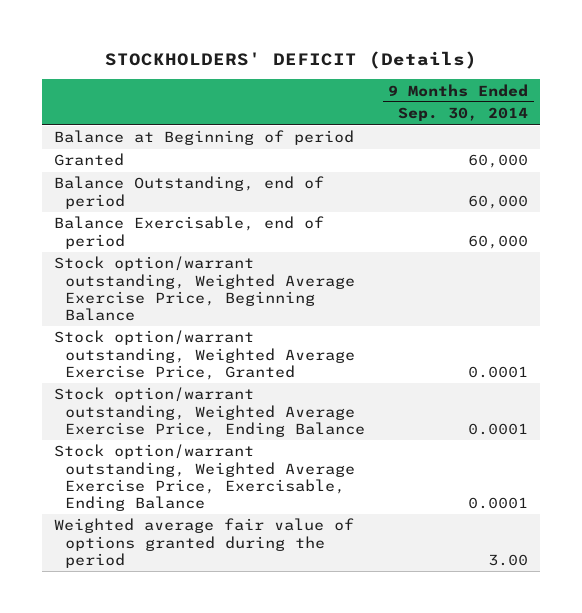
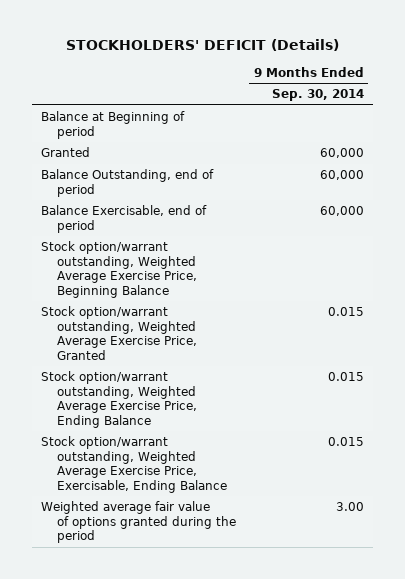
- Stock option/warrant outstanding, Weighted Average Exercise Price, Granted | 0.0001
- Stock option/warrant outstanding, Weighted Average Exercise Price, Ending Balance | 0.0001
- Stock option/warrant outstanding, Weighted Average Exercise Price, Exercisable, Ending Balance | 0.0001
+ Stock option/warrant outstanding, Weighted Average Exercise Price, Granted | 0.015
+ Stock option/warrant outstanding, Weighted Average Exercise Price, Ending Balance | 0.015
+ Stock option/warrant outstanding, Weighted Average Exercise Price, Exercisable, Ending Balance | 0.015

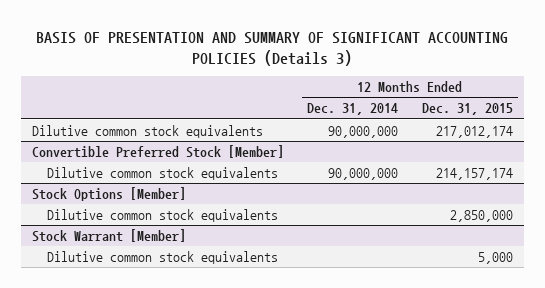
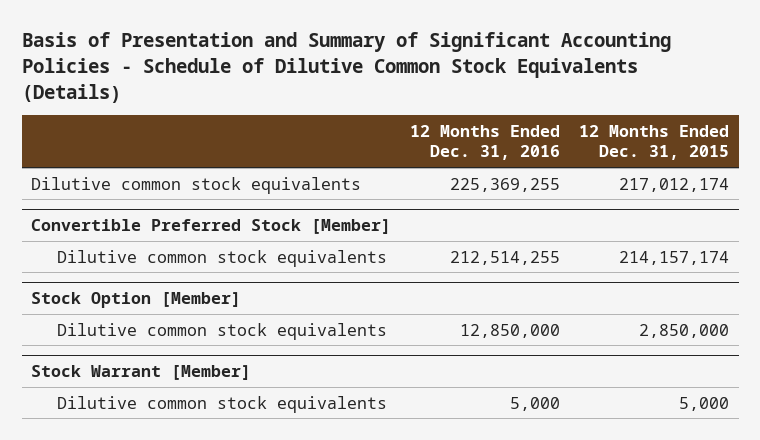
- BASIS OF PRESENTATION AND SUMMARY OF SIGNIFICANT ACCOUNTING POLICIES (Details 3)
+ Basis of Presentation and Summary of Significant Accounting Policies - Schedule of Dilutive Common Stock Equivalents (Details)
- | 12 Months Ended Dec. 31, 2014 | 12 Months Ended Dec. 31, 2015
+ | 12 Months Ended Dec. 31, 2016 | 12 Months Ended Dec. 31, 2015
- Stock Options [Member]
+ Stock Option [Member]

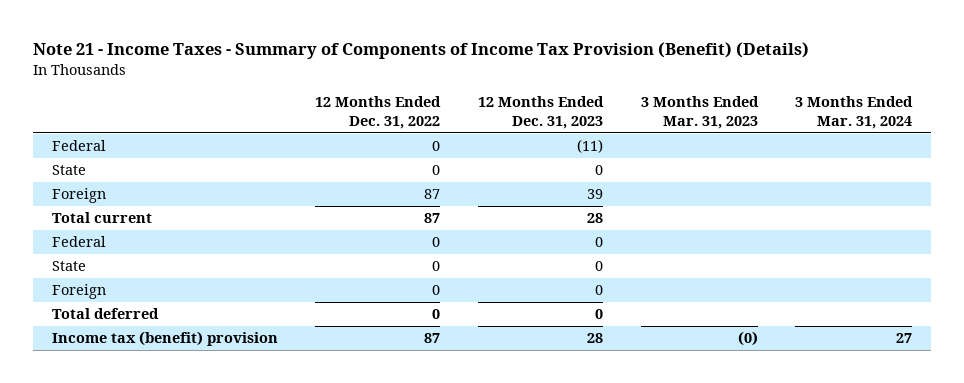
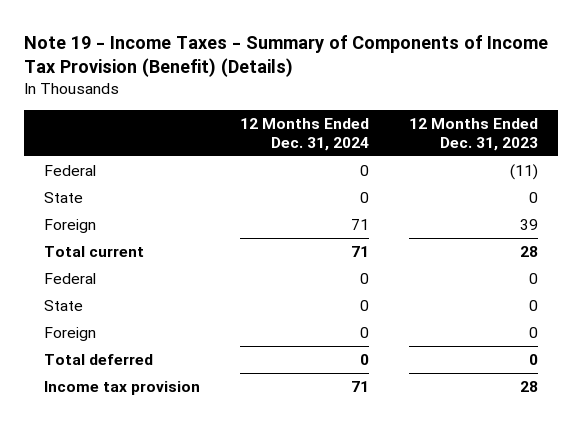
- Note 21 - Income Taxes - Summary of Components of Income Tax Provision (Benefit) (Details)
+ Note 19 - Income Taxes - Summary of Components of Income Tax Provision (Benefit) (Details)
- | 12 Months Ended Dec. 31, 2022 | 12 Months Ended Dec. 31, 2023 | 3 Months Ended Mar. 31, 2023 | 3 Months Ended Mar. 31, 2024
+ | 12 Months Ended Dec. 31, 2024 | 12 Months Ended Dec. 31, 2023
- Income tax (benefit) provision | 87 | 28 | (0) | 27
+ Income tax provision | 71 | 28

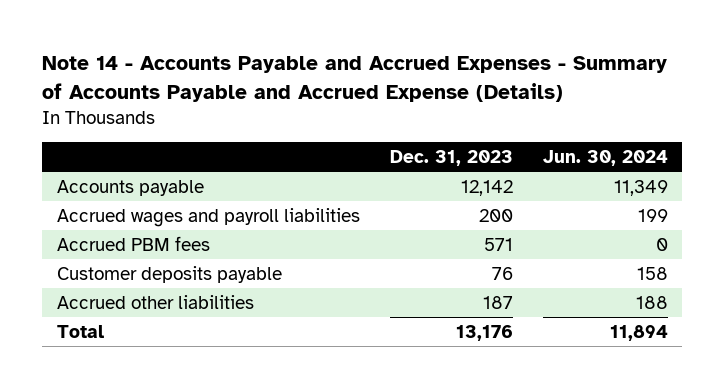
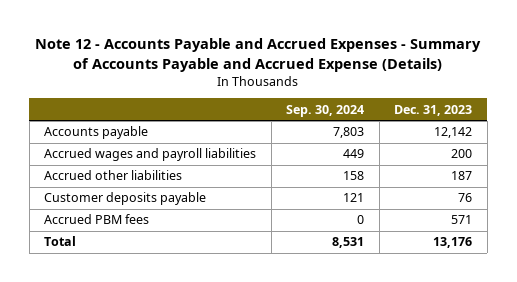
- Note 14 - Accounts Payable and Accrued Expenses - Summary of Accounts Payable and Accrued Expense (Details)
+ Note 12 - Accounts Payable and Accrued Expenses - Summary of Accounts Payable and Accrued Expense (Details)
- | Dec. 31, 2023 | Jun. 30, 2024
+ | Sep. 30, 2024 | Dec. 31, 2023
moved down: Customer deposits payable | 121 | 76
moved down: Accrued PBM fees | 0 | 571

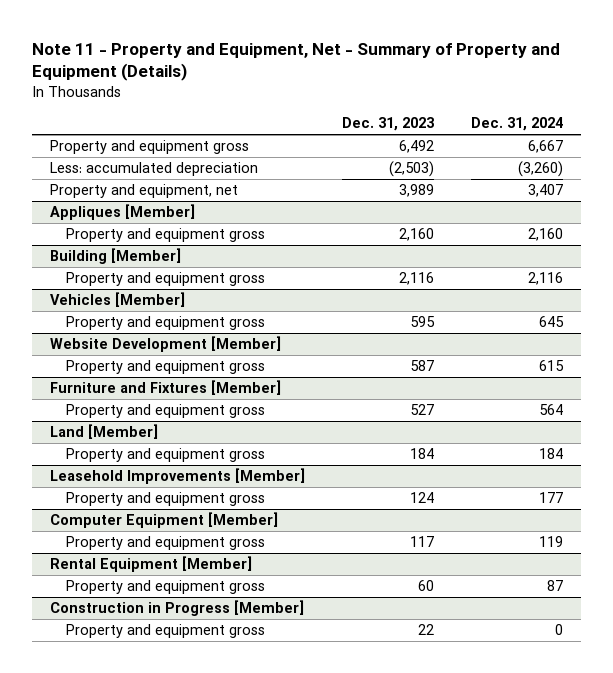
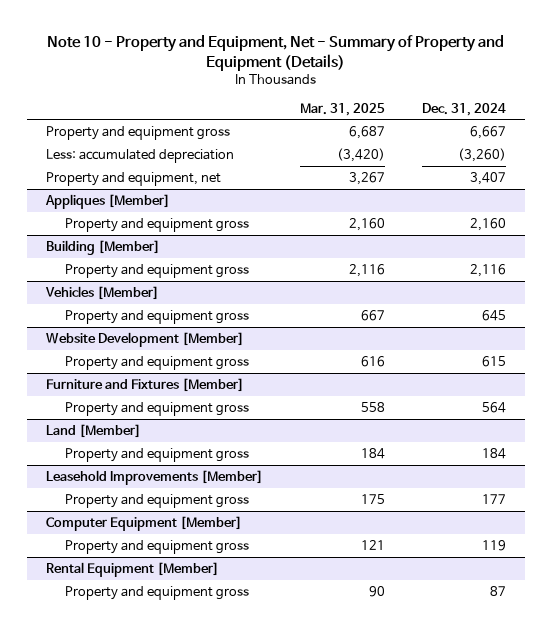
- Note 11 - Property and Equipment, Net - Summary of Property and Equipment (Details)
+ Note 10 - Property and Equipment, Net - Summary of Property and Equipment (Details)
- | Dec. 31, 2023 | Dec. 31, 2024
+ | Mar. 31, 2025 | Dec. 31, 2024
- Construction in Progress [Member]
- Property and equipment gross | 22 | 0

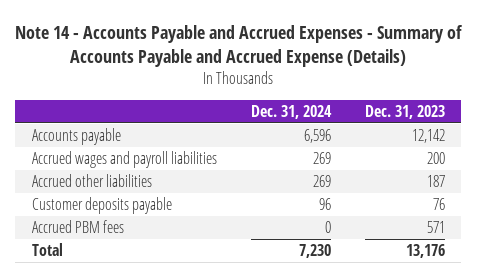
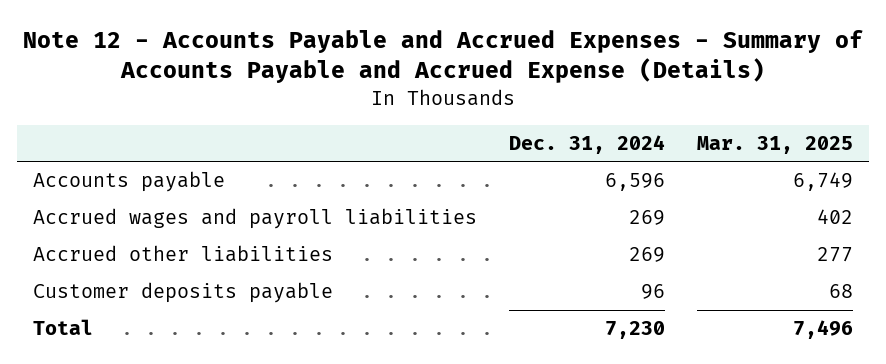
- Note 14 - Accounts Payable and Accrued Expenses - Summary of Accounts Payable and Accrued Expense (Details)
+ Note 12 - Accounts Payable and Accrued Expenses - Summary of Accounts Payable and Accrued Expense (Details)
- | Dec. 31, 2024 | Dec. 31, 2023
+ | Dec. 31, 2024 | Mar. 31, 2025
- Accrued PBM fees | 0 | 571

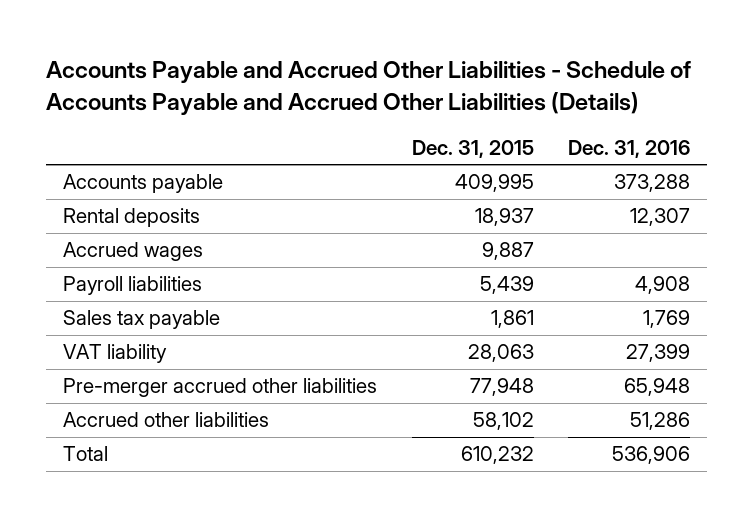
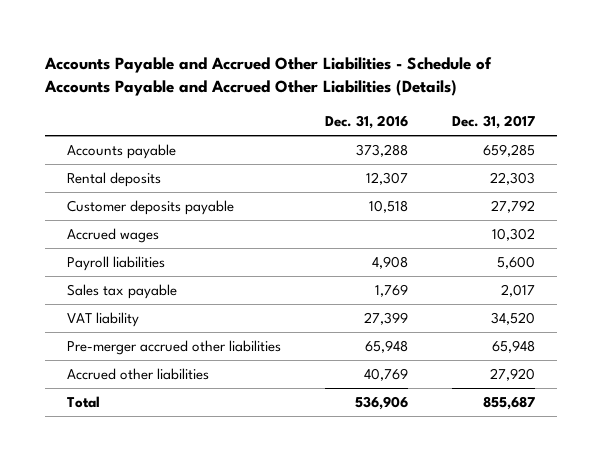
- | Dec. 31, 2015 | Dec. 31, 2016
+ | Dec. 31, 2016 | Dec. 31, 2017
+ Customer deposits payable | 10,518 | 27,792
- Accrued other liabilities | 58,102 | 51,286
+ Accrued other liabilities | 40,769 | 27,920

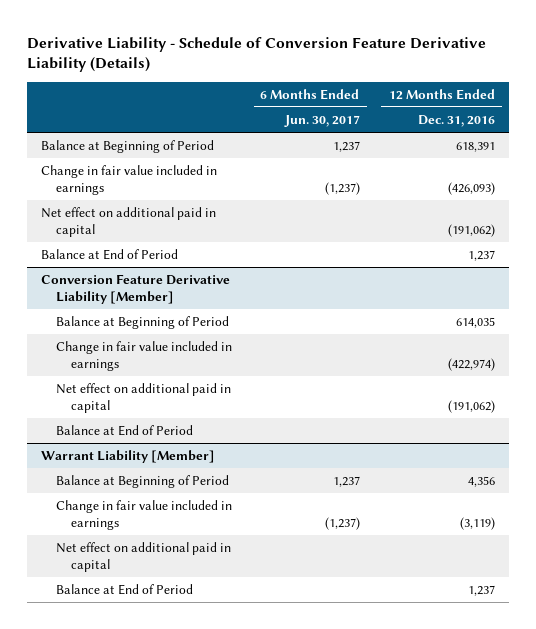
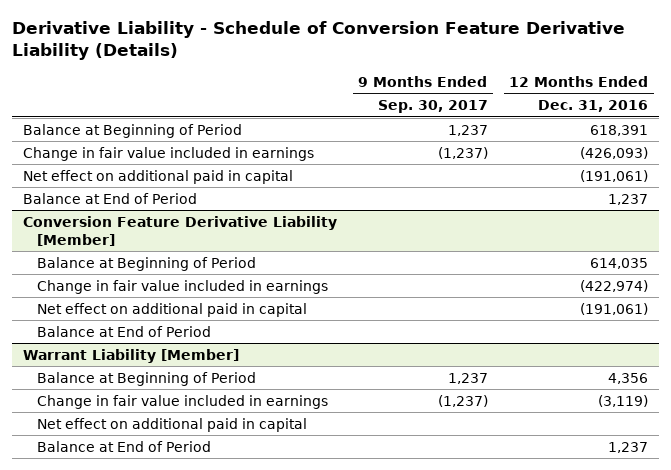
- | 6 Months Ended Jun. 30, 2017 | 12 Months Ended Dec. 31, 2016
+ | 9 Months Ended Sep. 30, 2017 | 12 Months Ended Dec. 31, 2016
- Net effect on additional paid in capital | | (191,062)
+ Net effect on additional paid in capital | | (191,061)
@ Conversion Feature Derivative Liability [Member]
- Net effect on additional paid in capital | | (191,062)
+ Net effect on additional paid in capital | | (191,061)

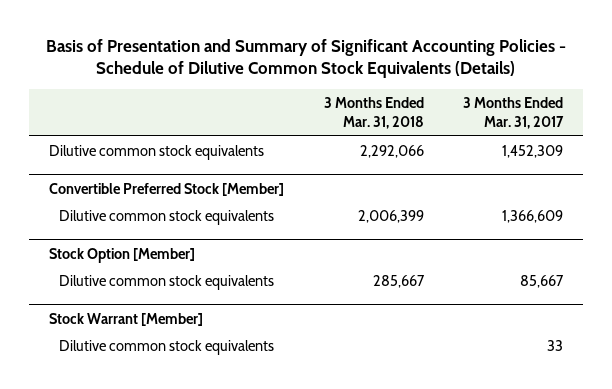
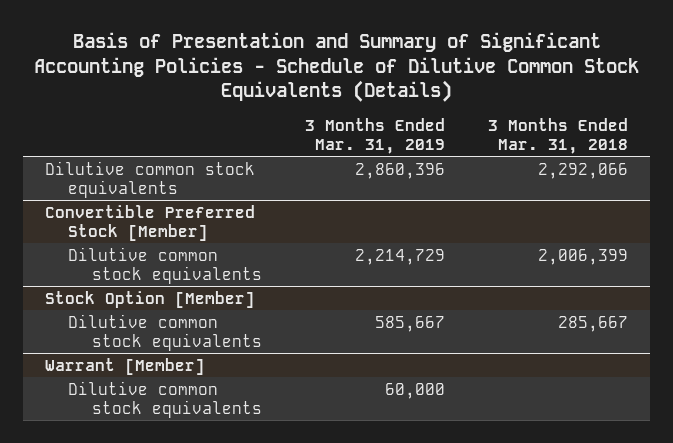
- | 3 Months Ended Mar. 31, 2018 | 3 Months Ended Mar. 31, 2017
+ | 3 Months Ended Mar. 31, 2019 | 3 Months Ended Mar. 31, 2018
- Stock Warrant [Member]
+ Warrant [Member]

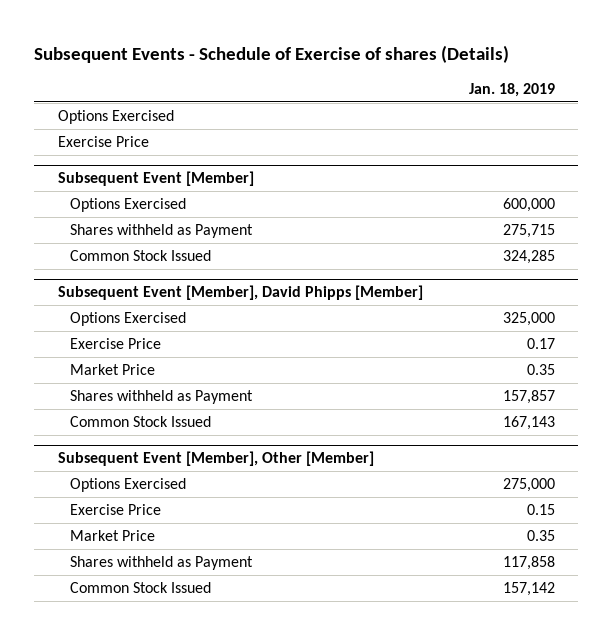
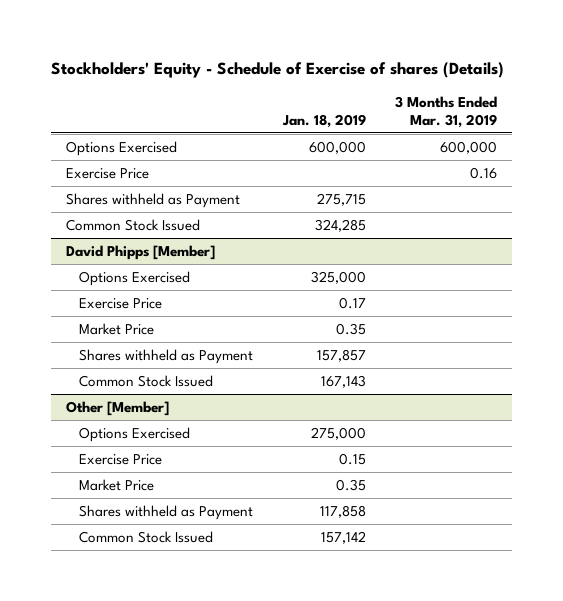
- Subsequent Events - Schedule of Exercise of shares (Details)
+ Stockholders' Equity - Schedule of Exercise of shares (Details)
- | Jan. 18, 2019
+ | Jan. 18, 2019 | 3 Months Ended Mar. 31, 2019
- Options Exercised
- Subsequent Event [Member]
moved down: Exercise Price | | 0.16
- Subsequent Event [Member], David Phipps [Member]
+ David Phipps [Member]
- Subsequent Event [Member], Other [Member]
+ Other [Member]

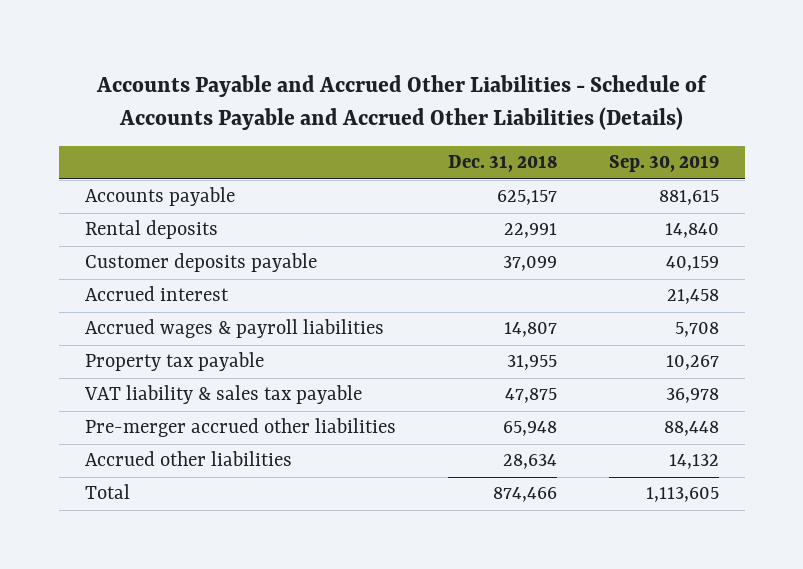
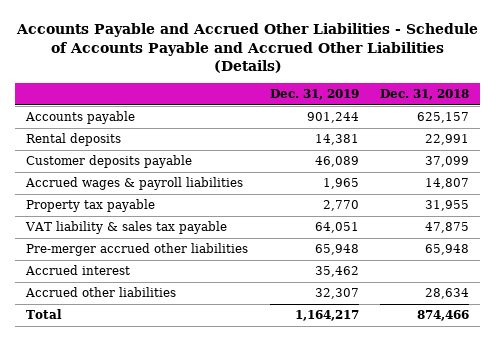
- | Dec. 31, 2018 | Sep. 30, 2019
+ | Dec. 31, 2019 | Dec. 31, 2018
moved down: Accrued interest | 35,462 |

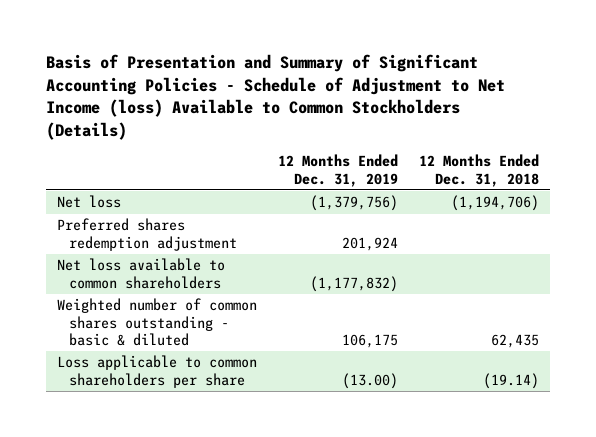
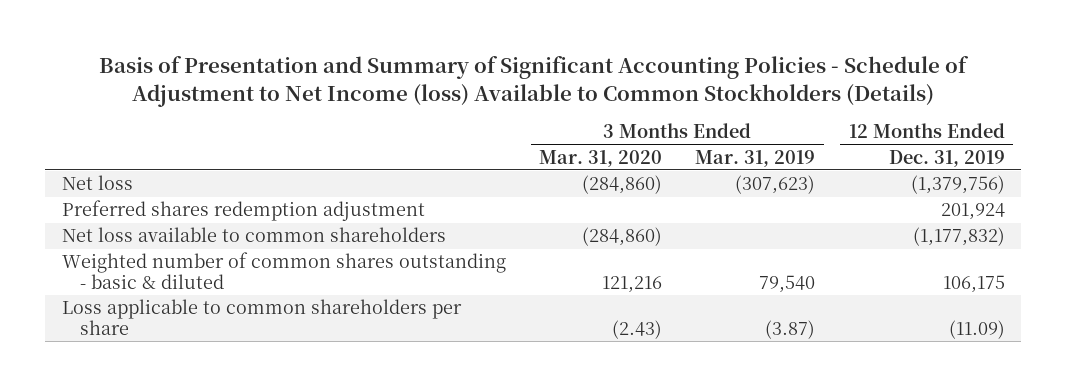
- | 12 Months Ended Dec. 31, 2019 | 12 Months Ended Dec. 31, 2018
+ | 3 Months Ended Mar. 31, 2020 | 3 Months Ended Mar. 31, 2019 | 12 Months Ended Dec. 31, 2019
- Loss applicable to common shareholders per share | (13.00) | (19.14)
+ Loss applicable to common shareholders per share | (2.43) | (3.87) | (11.09)

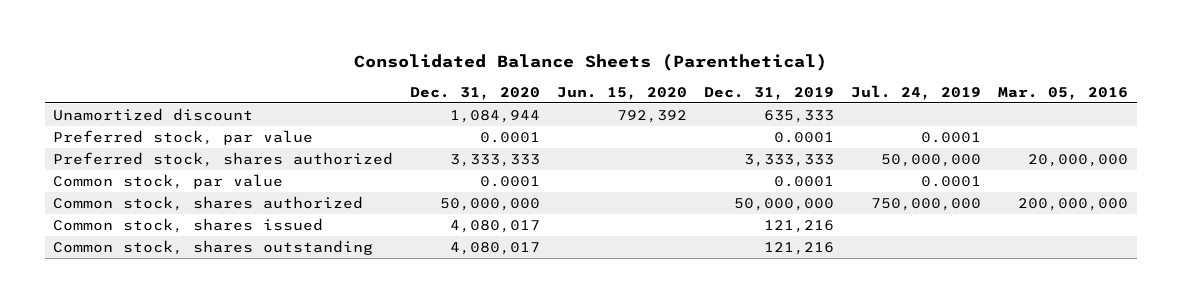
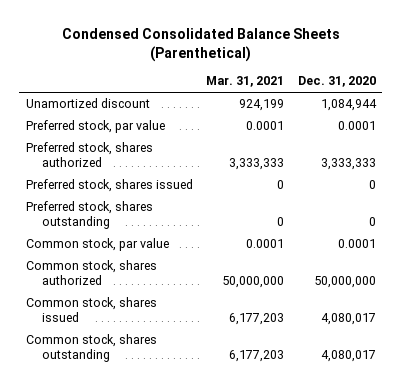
- Consolidated Balance Sheets (Parenthetical)
+ Condensed Consolidated Balance Sheets (Parenthetical)
- | Dec. 31, 2020 | Jun. 15, 2020 | Dec. 31, 2019 | Jul. 24, 2019 | Mar. 05, 2016
+ | Mar. 31, 2021 | Dec. 31, 2020
+ Preferred stock, shares issued | 0 | 0
+ Preferred stock, shares outstanding | 0 | 0

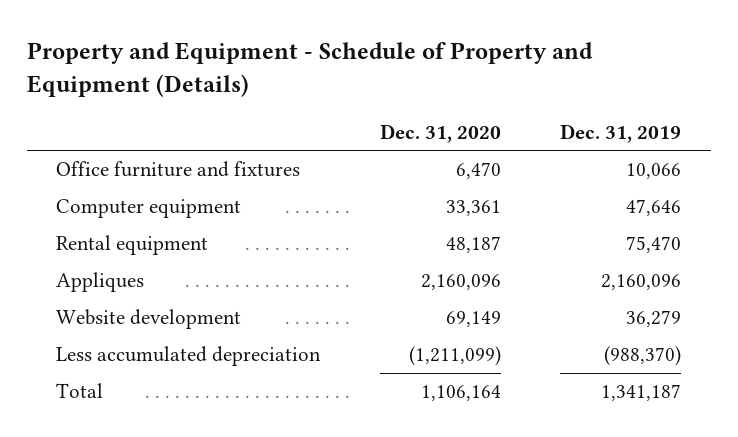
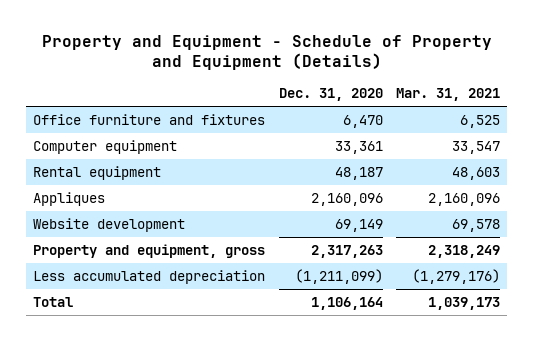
- | Dec. 31, 2020 | Dec. 31, 2019
+ | Dec. 31, 2020 | Mar. 31, 2021
+ Property and equipment, gross | 2,317,263 | 2,318,249

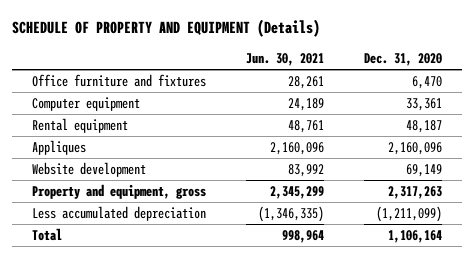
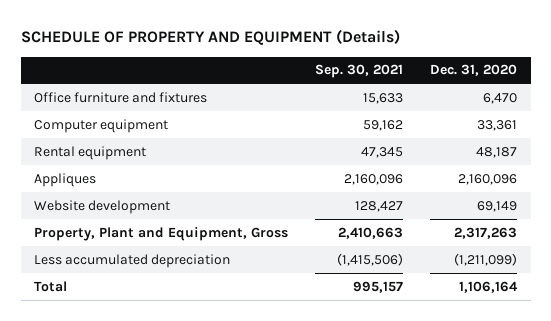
- | Jun. 30, 2021 | Dec. 31, 2020
+ | Sep. 30, 2021 | Dec. 31, 2020
- Property and equipment, gross | 2,345,299 | 2,317,263
+ Property, Plant and Equipment, Gross | 2,410,663 | 2,317,263

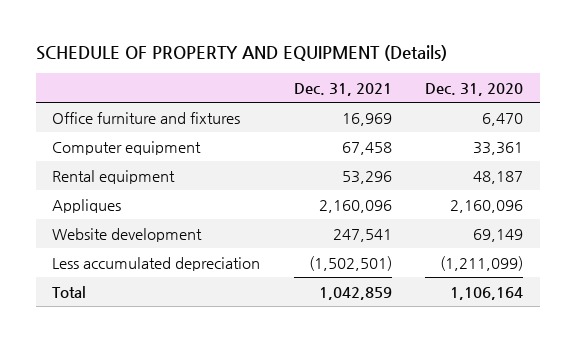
- | Sep. 30, 2021 | Dec. 31, 2020
+ | Dec. 31, 2021 | Dec. 31, 2020
- Property, Plant and Equipment, Gross | 2,410,663 | 2,317,263

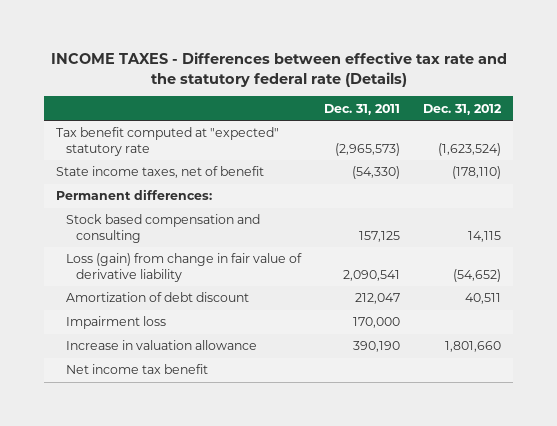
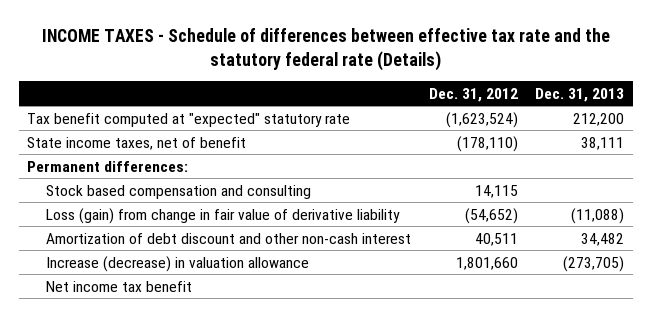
- INCOME TAXES - Differences between effective tax rate and the statutory federal rate (Details)
+ INCOME TAXES - Schedule of differences between effective tax rate and the statutory federal rate (Details)
- | Dec. 31, 2011 | Dec. 31, 2012
+ | Dec. 31, 2012 | Dec. 31, 2013
- Amortization of debt discount | 212,047 | 40,511
- Impairment loss | 170,000 |
- Increase in valuation allowance | 390,190 | 1,801,660
+ Amortization of debt discount and other non-cash interest | 40,511 | 34,482
+ Increase (decrease) in valuation allowance | 1,801,660 | (273,705)

